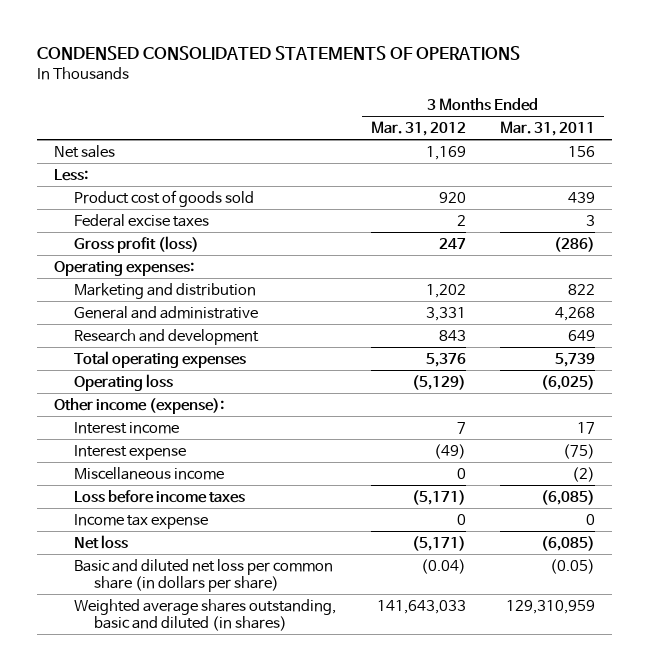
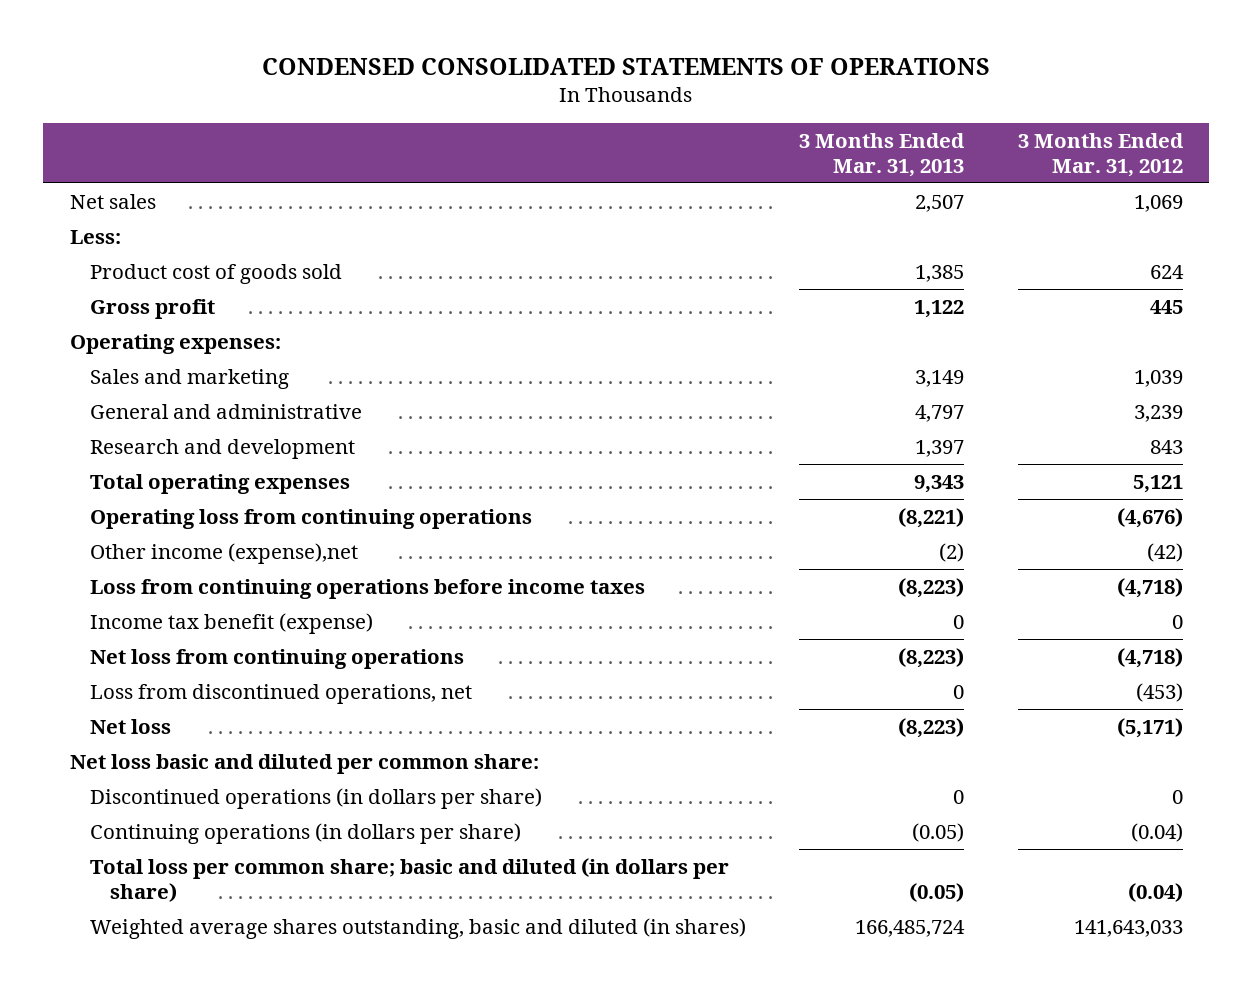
- | 3 Months Ended Mar. 31, 2012 | 3 Months Ended Mar. 31, 2011
+ | 3 Months Ended Mar. 31, 2013 | 3 Months Ended Mar. 31, 2012
- Net sales | 1,169 | 156
+ Net sales | 2,507 | 1,069
- Product cost of goods sold | 920 | 439
- Federal excise taxes | 2 | 3
- Gross profit (loss) | 247 | (286)
+ Product cost of goods sold | 1,385 | 624
+ Gross profit | 1,122 | 445
- Marketing and distribution | 1,202 | 822
- General and administrative | 3,331 | 4,268
+ Sales and marketing | 3,149 | 1,039
+ General and administrative | 4,797 | 3,239
- Total operating expenses | 5,376 | 5,739
- Operating loss | (5,129) | (6,025)
- Other income (expense):
- Interest income | 7 | 17
- Interest expense | (49) | (75)
- Miscellaneous income | 0 | (2)
- Loss before income taxes | (5,171) | (6,085)
- Income tax expense | 0 | 0
+ Total operating expenses | 9,343 | 5,121
+ Operating loss from continuing operations | (8,221) | (4,676)
+ Other income (expense),net | (2) | (42)
+ Loss from continuing operations before income taxes | (8,223) | (4,718)
+ Income tax benefit (expense) | 0 | 0
+ Net loss from continuing operations | (8,223) | (4,718)
+ Loss from discontinued operations, net | 0 | (453)
- Basic and diluted net loss per common share (in dollars per share) | (0.04) | (0.05)
+ Net loss basic and diluted per common share:
+ Discontinued operations (in dollars per share) | 0 | 0
+ Continuing operations (in dollars per share) | (0.05) | (0.04)
+ Total loss per common share; basic and diluted (in dollars per share) | (0.05) | (0.04)

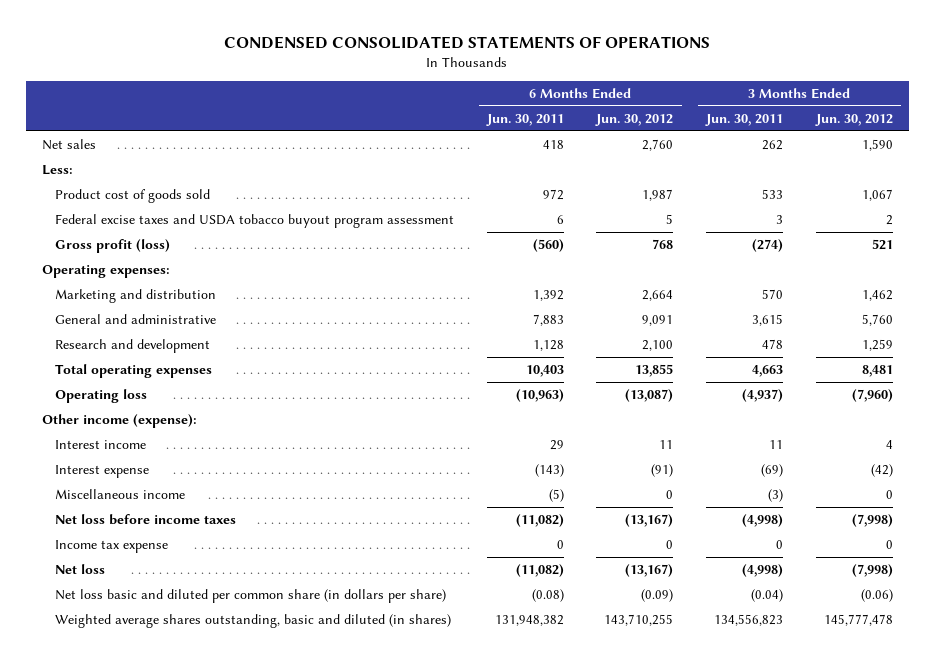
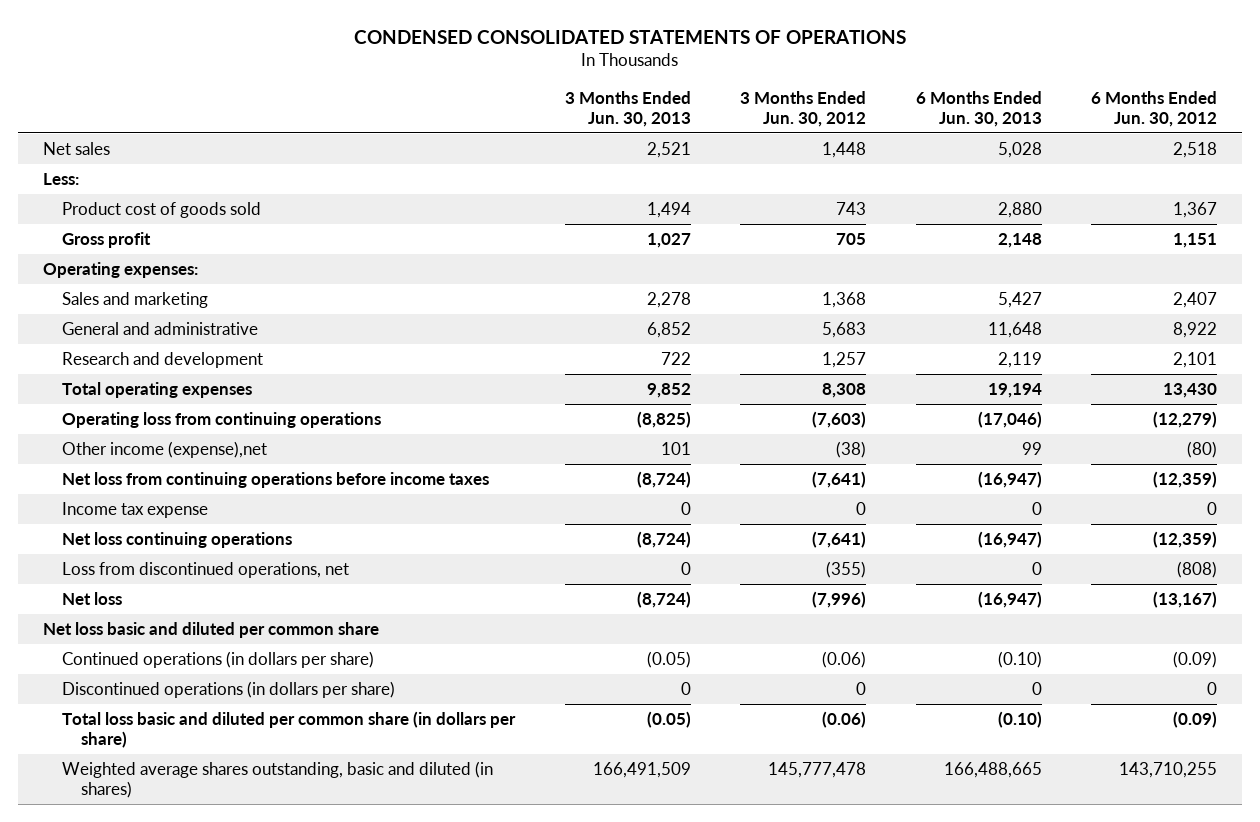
- | 6 Months Ended Jun. 30, 2011 | 6 Months Ended Jun. 30, 2012 | 3 Months Ended Jun. 30, 2011 | 3 Months Ended Jun. 30, 2012
+ | 3 Months Ended Jun. 30, 2013 | 3 Months Ended Jun. 30, 2012 | 6 Months Ended Jun. 30, 2013 | 6 Months Ended Jun. 30, 2012
- Net sales | 418 | 2,760 | 262 | 1,590
+ Net sales | 2,521 | 1,448 | 5,028 | 2,518
- Product cost of goods sold | 972 | 1,987 | 533 | 1,067
- Federal excise taxes and USDA tobacco buyout program assessment | 6 | 5 | 3 | 2
- Gross profit (loss) | (560) | 768 | (274) | 521
+ Product cost of goods sold | 1,494 | 743 | 2,880 | 1,367
+ Gross profit | 1,027 | 705 | 2,148 | 1,151
- Marketing and distribution | 1,392 | 2,664 | 570 | 1,462
- General and administrative | 7,883 | 9,091 | 3,615 | 5,760
- Research and development | 1,128 | 2,100 | 478 | 1,259
- Total operating expenses | 10,403 | 13,855 | 4,663 | 8,481
- Operating loss | (10,963) | (13,087) | (4,937) | (7,960)
- Other income (expense):
- Interest income | 29 | 11 | 11 | 4
- Interest expense | (143) | (91) | (69) | (42)
- Miscellaneous income | (5) | 0 | (3) | 0
- Net loss before income taxes | (11,082) | (13,167) | (4,998) | (7,998)
+ Sales and marketing | 2,278 | 1,368 | 5,427 | 2,407
+ General and administrative | 6,852 | 5,683 | 11,648 | 8,922
+ Research and development | 722 | 1,257 | 2,119 | 2,101
+ Total operating expenses | 9,852 | 8,308 | 19,194 | 13,430
+ Operating loss from continuing operations | (8,825) | (7,603) | (17,046) | (12,279)
+ Other income (expense),net | 101 | (38) | 99 | (80)
+ Net loss from continuing operations before income taxes | (8,724) | (7,641) | (16,947) | (12,359)
- Net loss | (11,082) | (13,167) | (4,998) | (7,998)
- Net loss basic and diluted per common share (in dollars per share) | (0.08) | (0.09) | (0.04) | (0.06)
+ Net loss continuing operations | (8,724) | (7,641) | (16,947) | (12,359)
+ Loss from discontinued operations, net | 0 | (355) | 0 | (808)
+ Net loss | (8,724) | (7,996) | (16,947) | (13,167)
+ Net loss basic and diluted per common share
+ Continued operations (in dollars per share) | (0.05) | (0.06) | (0.10) | (0.09)
+ Discontinued operations (in dollars per share) | 0 | 0 | 0 | 0
+ Total loss basic and diluted per common share (in dollars per share) | (0.05) | (0.06) | (0.10) | (0.09)

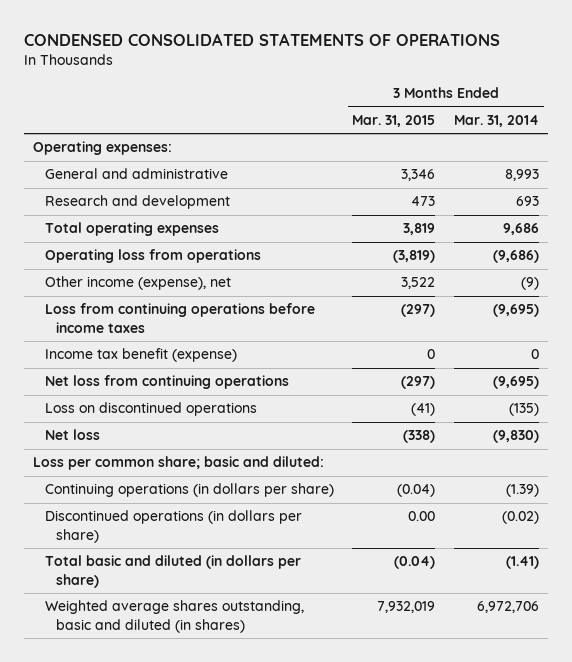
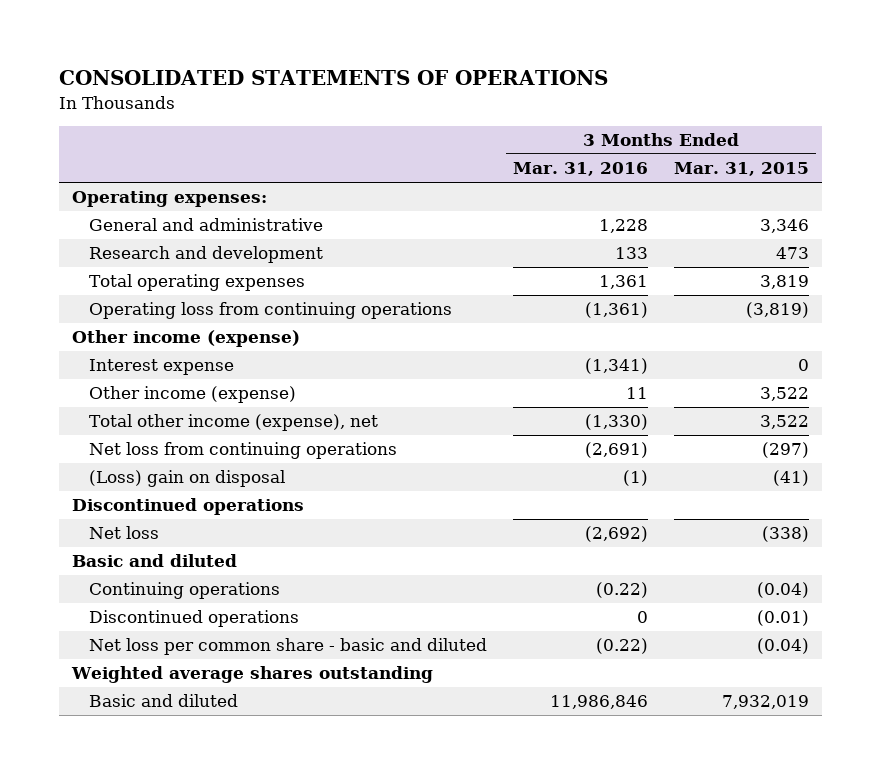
- CONDENSED CONSOLIDATED STATEMENTS OF OPERATIONS
+ CONSOLIDATED STATEMENTS OF OPERATIONS
- | 3 Months Ended Mar. 31, 2015 | 3 Months Ended Mar. 31, 2014
+ | 3 Months Ended Mar. 31, 2016 | 3 Months Ended Mar. 31, 2015
- Operating loss from operations | (3,819) | (9,686)
- Other income (expense), net | 3,522 | (9)
- Loss from continuing operations before income taxes | (297) | (9,695)
- Income tax benefit (expense) | 0 | 0
+ Operating loss from continuing operations | (1,361) | (3,819)
+ Other income (expense)
+ Interest expense | (1,341) | 0
+ Other income (expense) | 11 | 3,522
+ Total other income (expense), net | (1,330) | 3,522
- Loss on discontinued operations | (41) | (135)
+ (Loss) gain on disposal | (1) | (41)
+ Discontinued operations
- Loss per common share; basic and diluted:
- Continuing operations (in dollars per share) | (0.04) | (1.39)
- Discontinued operations (in dollars per share) | 0.00 | (0.02)
- Total basic and diluted (in dollars per share) | (0.04) | (1.41)
- Weighted average shares outstanding, basic and diluted (in shares) | 7,932,019 | 6,972,706
+ Basic and diluted
+ Continuing operations | (0.22) | (0.04)
+ Discontinued operations | 0 | (0.01)
+ Net loss per common share - basic and diluted | (0.22) | (0.04)
+ Weighted average shares outstanding
+ Basic and diluted | 11,986,846 | 7,932,019

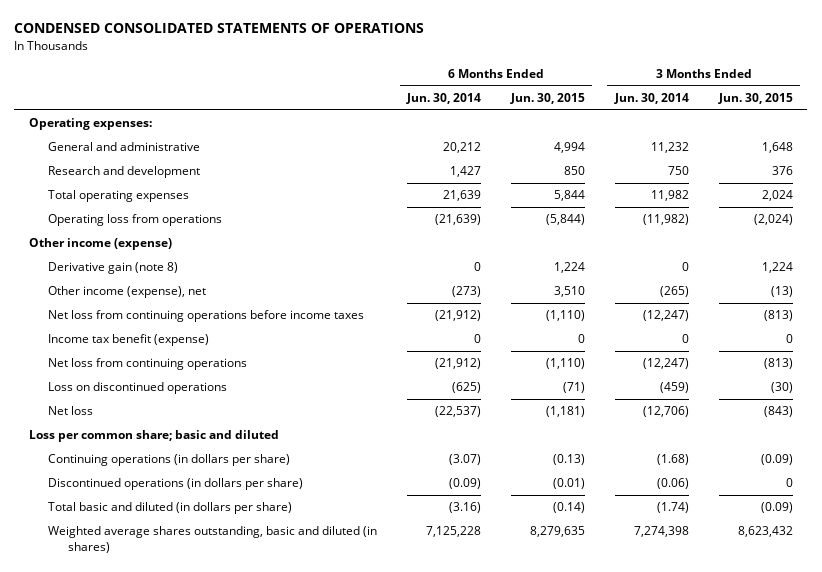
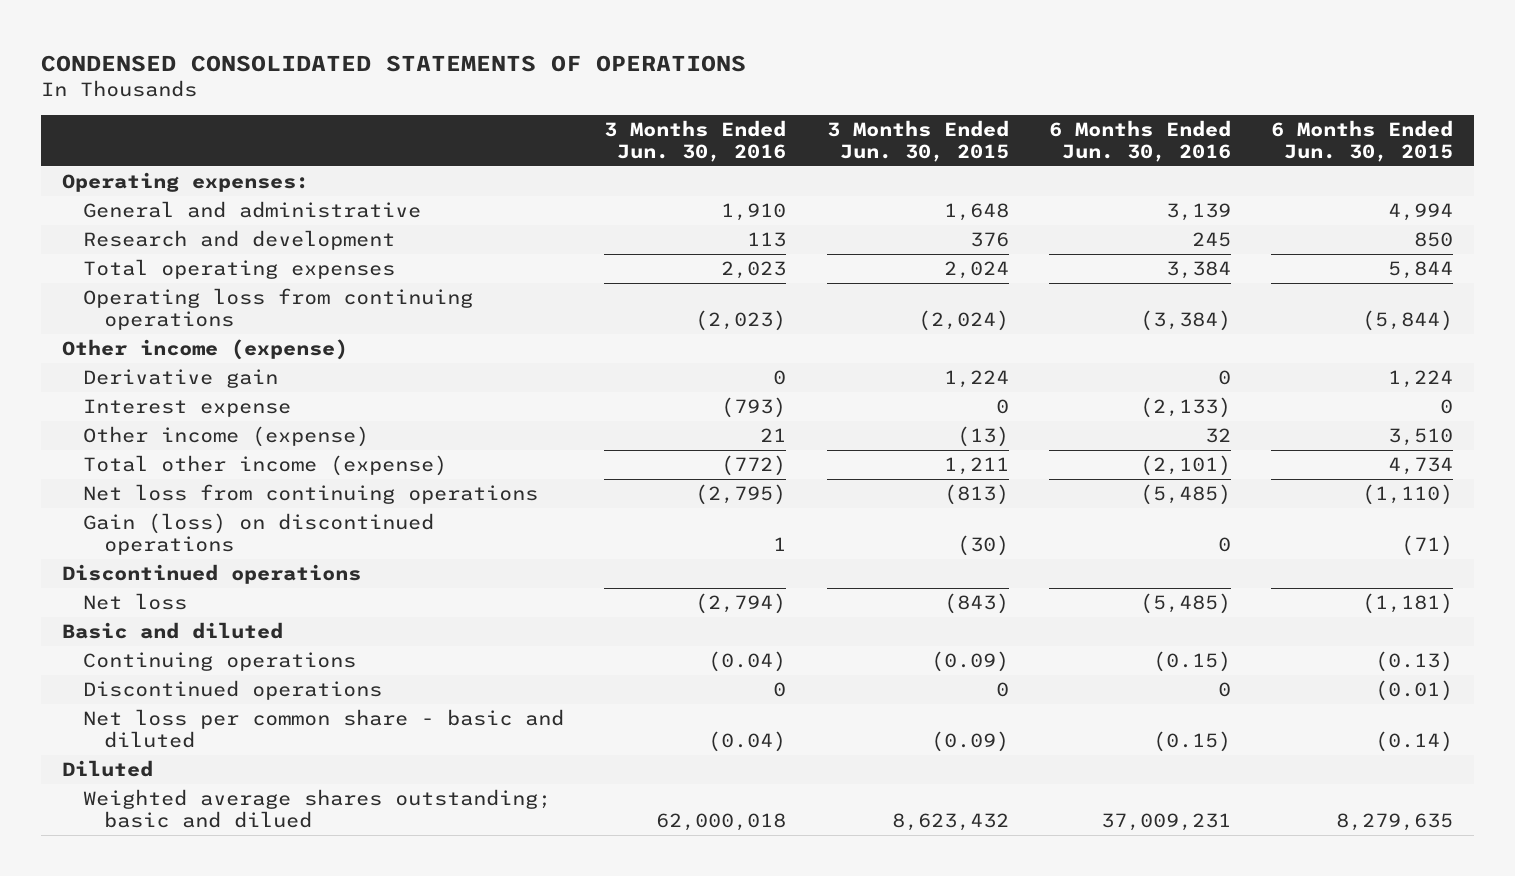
- | 6 Months Ended Jun. 30, 2014 | 6 Months Ended Jun. 30, 2015 | 3 Months Ended Jun. 30, 2014 | 3 Months Ended Jun. 30, 2015
+ | 3 Months Ended Jun. 30, 2016 | 3 Months Ended Jun. 30, 2015 | 6 Months Ended Jun. 30, 2016 | 6 Months Ended Jun. 30, 2015
- Operating loss from operations | (21,639) | (5,844) | (11,982) | (2,024)
+ Operating loss from continuing operations | (2,023) | (2,024) | (3,384) | (5,844)
- Derivative gain (note 8) | 0 | 1,224 | 0 | 1,224
- Other income (expense), net | (273) | 3,510 | (265) | (13)
- Net loss from continuing operations before income taxes | (21,912) | (1,110) | (12,247) | (813)
- Income tax benefit (expense) | 0 | 0 | 0 | 0
+ Derivative gain | 0 | 1,224 | 0 | 1,224
+ Interest expense | (793) | 0 | (2,133) | 0
+ Other income (expense) | 21 | (13) | 32 | 3,510
+ Total other income (expense) | (772) | 1,211 | (2,101) | 4,734
- Loss on discontinued operations | (625) | (71) | (459) | (30)
+ Gain (loss) on discontinued operations | 1 | (30) | 0 | (71)
+ Discontinued operations
- Loss per common share; basic and diluted
- Continuing operations (in dollars per share) | (3.07) | (0.13) | (1.68) | (0.09)
- Discontinued operations (in dollars per share) | (0.09) | (0.01) | (0.06) | 0
- Total basic and diluted (in dollars per share) | (3.16) | (0.14) | (1.74) | (0.09)
- Weighted average shares outstanding, basic and diluted (in shares) | 7,125,228 | 8,279,635 | 7,274,398 | 8,623,432
+ Basic and diluted
+ Continuing operations | (0.04) | (0.09) | (0.15) | (0.13)
+ Discontinued operations | 0 | 0 | 0 | (0.01)
+ Net loss per common share - basic and diluted | (0.04) | (0.09) | (0.15) | (0.14)
+ Diluted
+ Weighted average shares outstanding; basic and dilued | 62,000,018 | 8,623,432 | 37,009,231 | 8,279,635

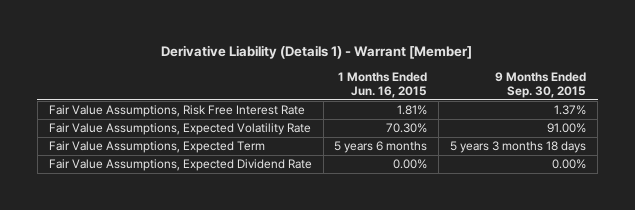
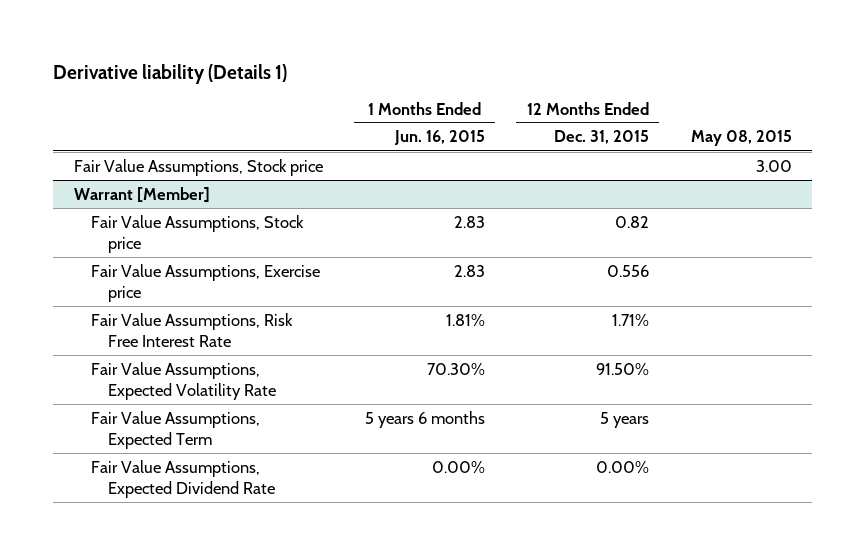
- Derivative Liability (Details 1) - Warrant [Member]
+ Derivative liability (Details 1)
- | 1 Months Ended Jun. 16, 2015 | 9 Months Ended Sep. 30, 2015
+ | 1 Months Ended Jun. 16, 2015 | 12 Months Ended Dec. 31, 2015 | May 08, 2015
+ Fair Value Assumptions, Stock price | | | 3.00
+ Warrant [Member]
+ Fair Value Assumptions, Stock price | 2.83 | 0.82 |
+ Fair Value Assumptions, Exercise price | 2.83 | 0.556 |

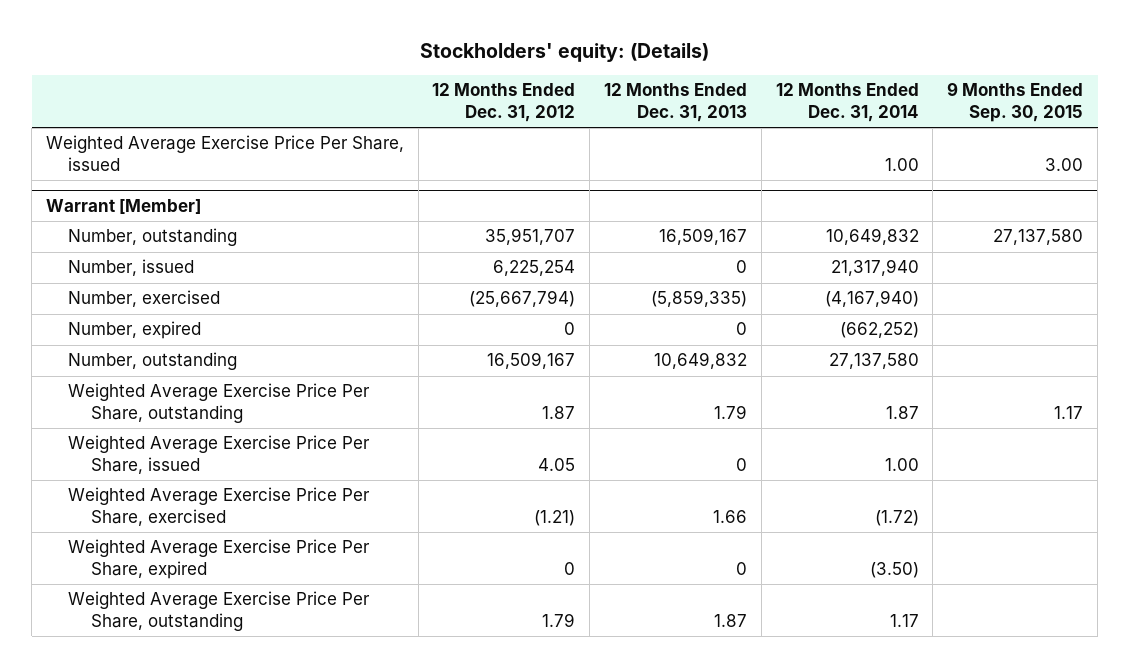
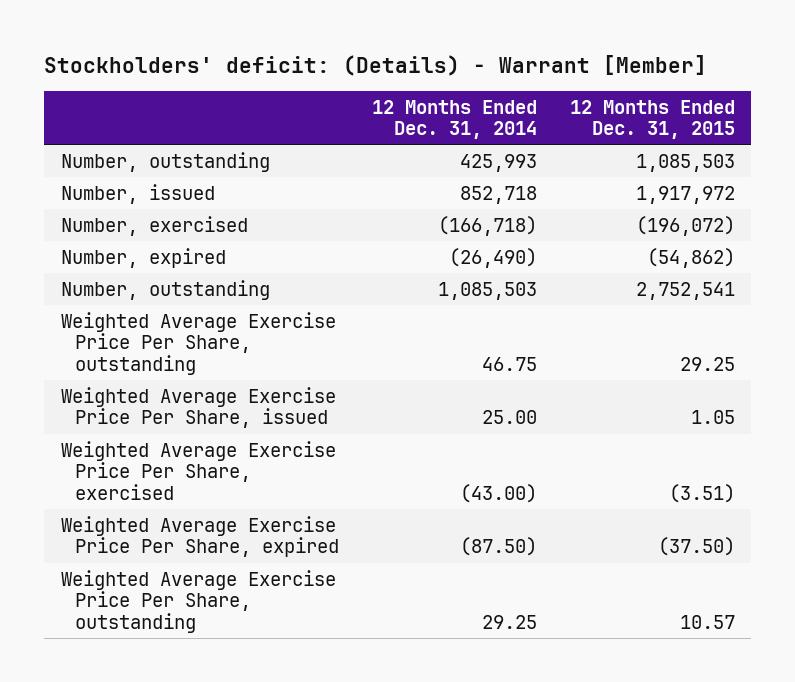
- Stockholders' equity: (Details)
+ Stockholders' deficit: (Details) - Warrant [Member]
- | 12 Months Ended Dec. 31, 2012 | 12 Months Ended Dec. 31, 2013 | 12 Months Ended Dec. 31, 2014 | 9 Months Ended Sep. 30, 2015
+ | 12 Months Ended Dec. 31, 2014 | 12 Months Ended Dec. 31, 2015
- Weighted Average Exercise Price Per Share, issued | | | 1.00 | 3.00
- Warrant [Member]
- Number, outstanding | 35,951,707 | 16,509,167 | 10,649,832 | 27,137,580
- Number, issued | 6,225,254 | 0 | 21,317,940 |
- Number, exercised | (25,667,794) | (5,859,335) | (4,167,940) |
- Number, expired | 0 | 0 | (662,252) |
- Number, outstanding | 16,509,167 | 10,649,832 | 27,137,580 |
- Weighted Average Exercise Price Per Share, outstanding | 1.87 | 1.79 | 1.87 | 1.17
- Weighted Average Exercise Price Per Share, issued | 4.05 | 0 | 1.00 |
- Weighted Average Exercise Price Per Share, exercised | (1.21) | 1.66 | (1.72) |
- Weighted Average Exercise Price Per Share, expired | 0 | 0 | (3.50) |
- Weighted Average Exercise Price Per Share, outstanding | 1.79 | 1.87 | 1.17 |
+ Number, outstanding | 425,993 | 1,085,503
+ Number, issued | 852,718 | 1,917,972
+ Number, exercised | (166,718) | (196,072)
+ Number, expired | (26,490) | (54,862)
+ Number, outstanding | 1,085,503 | 2,752,541
+ Weighted Average Exercise Price Per Share, outstanding | 46.75 | 29.25
+ Weighted Average Exercise Price Per Share, issued | 25.00 | 1.05
+ Weighted Average Exercise Price Per Share, exercised | (43.00) | (3.51)
+ Weighted Average Exercise Price Per Share, expired | (87.50) | (37.50)
+ Weighted Average Exercise Price Per Share, outstanding | 29.25 | 10.57

